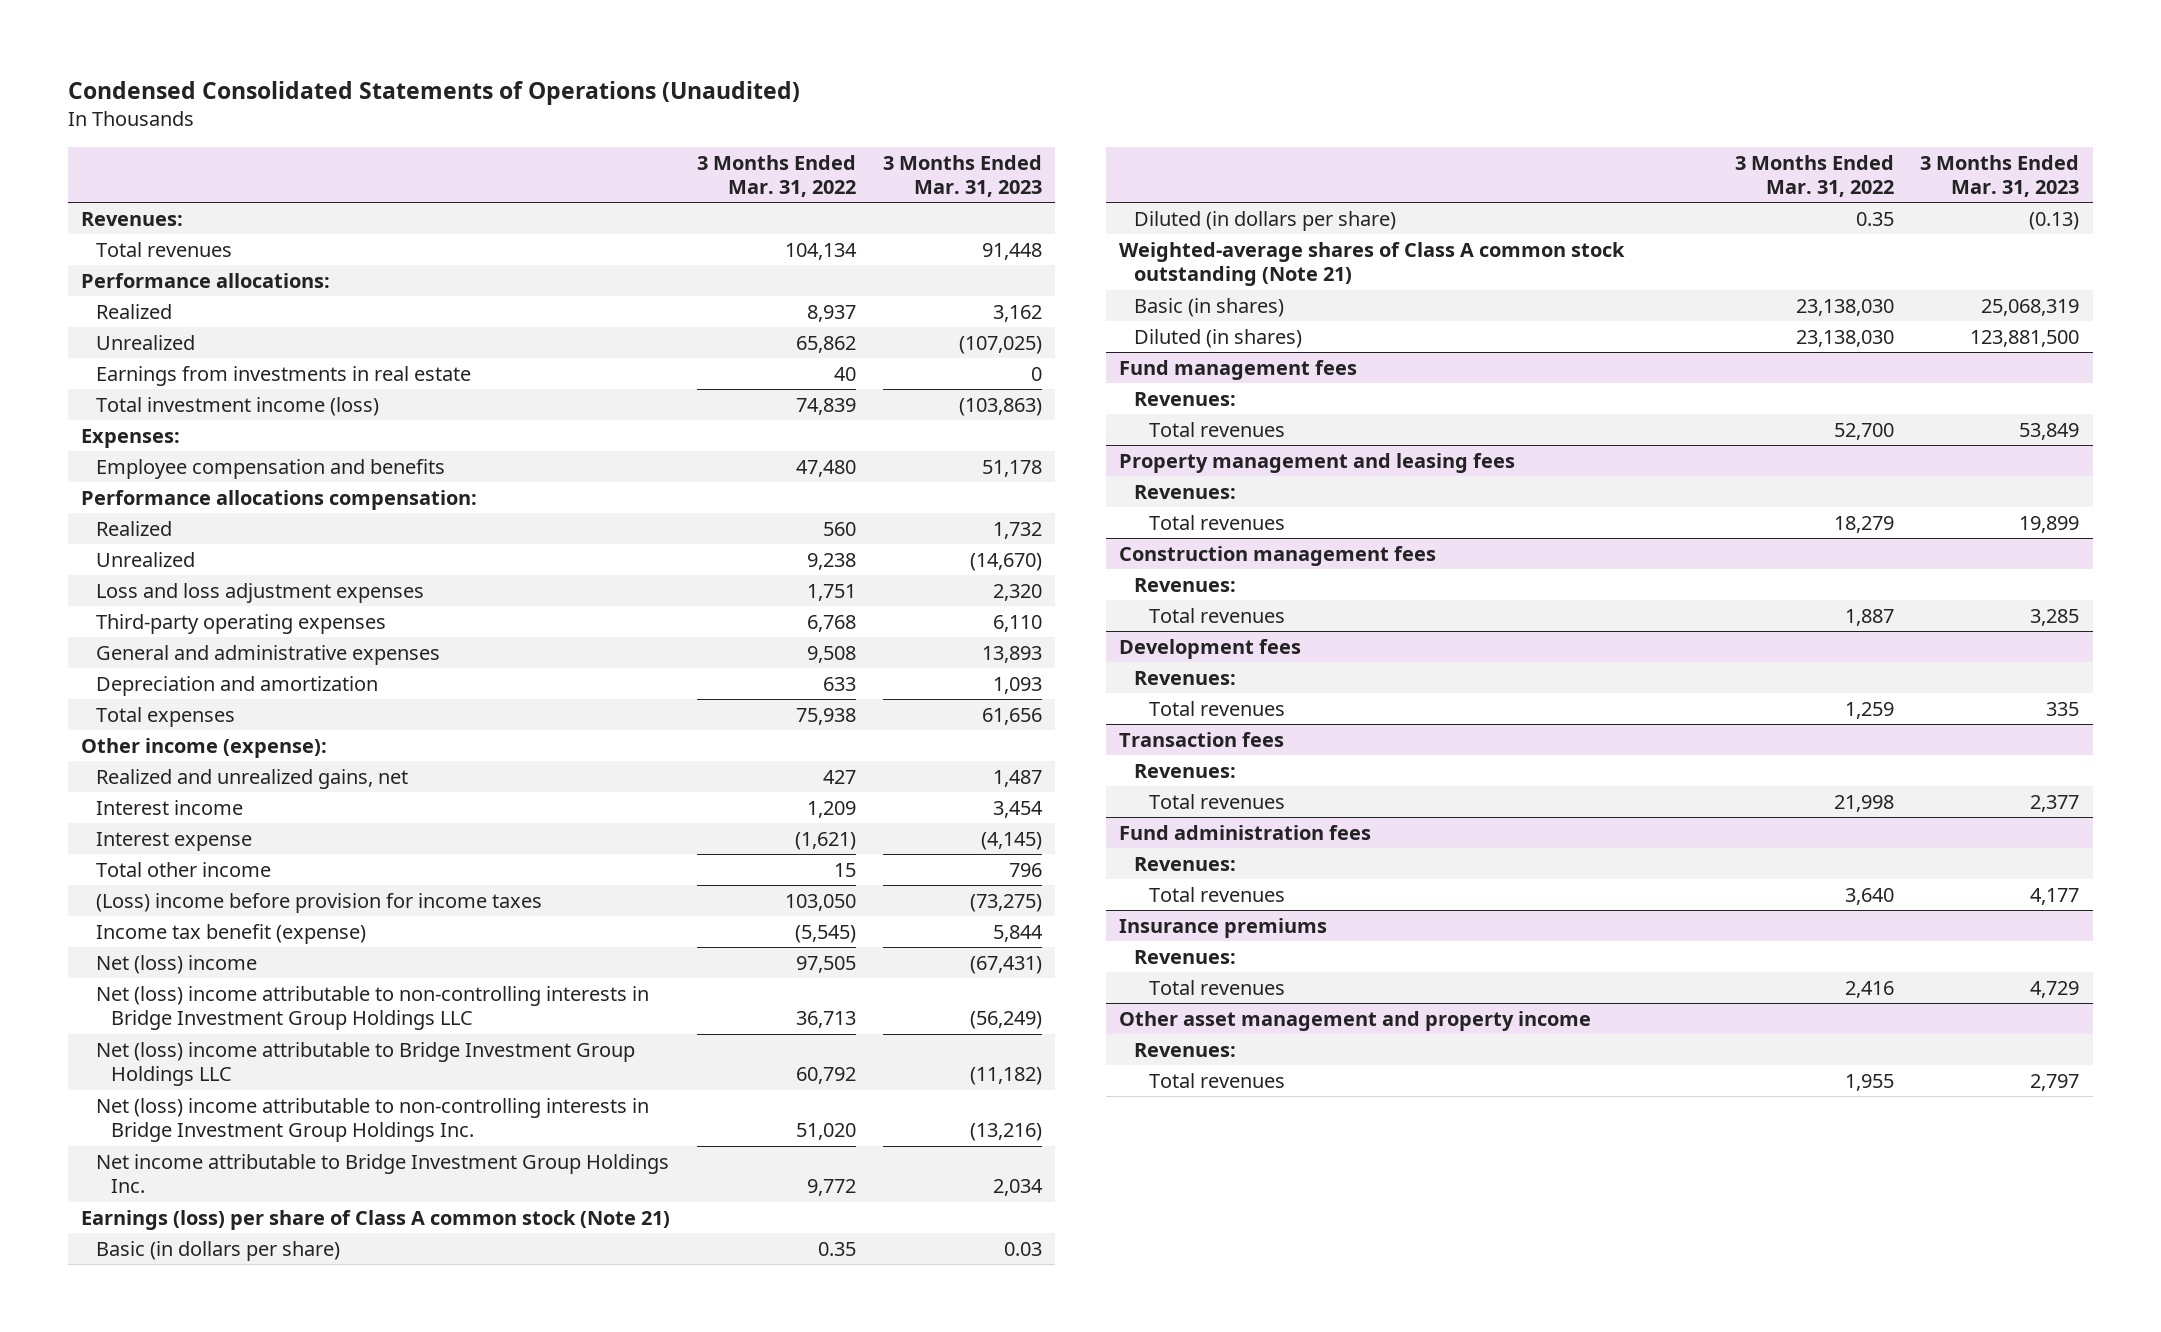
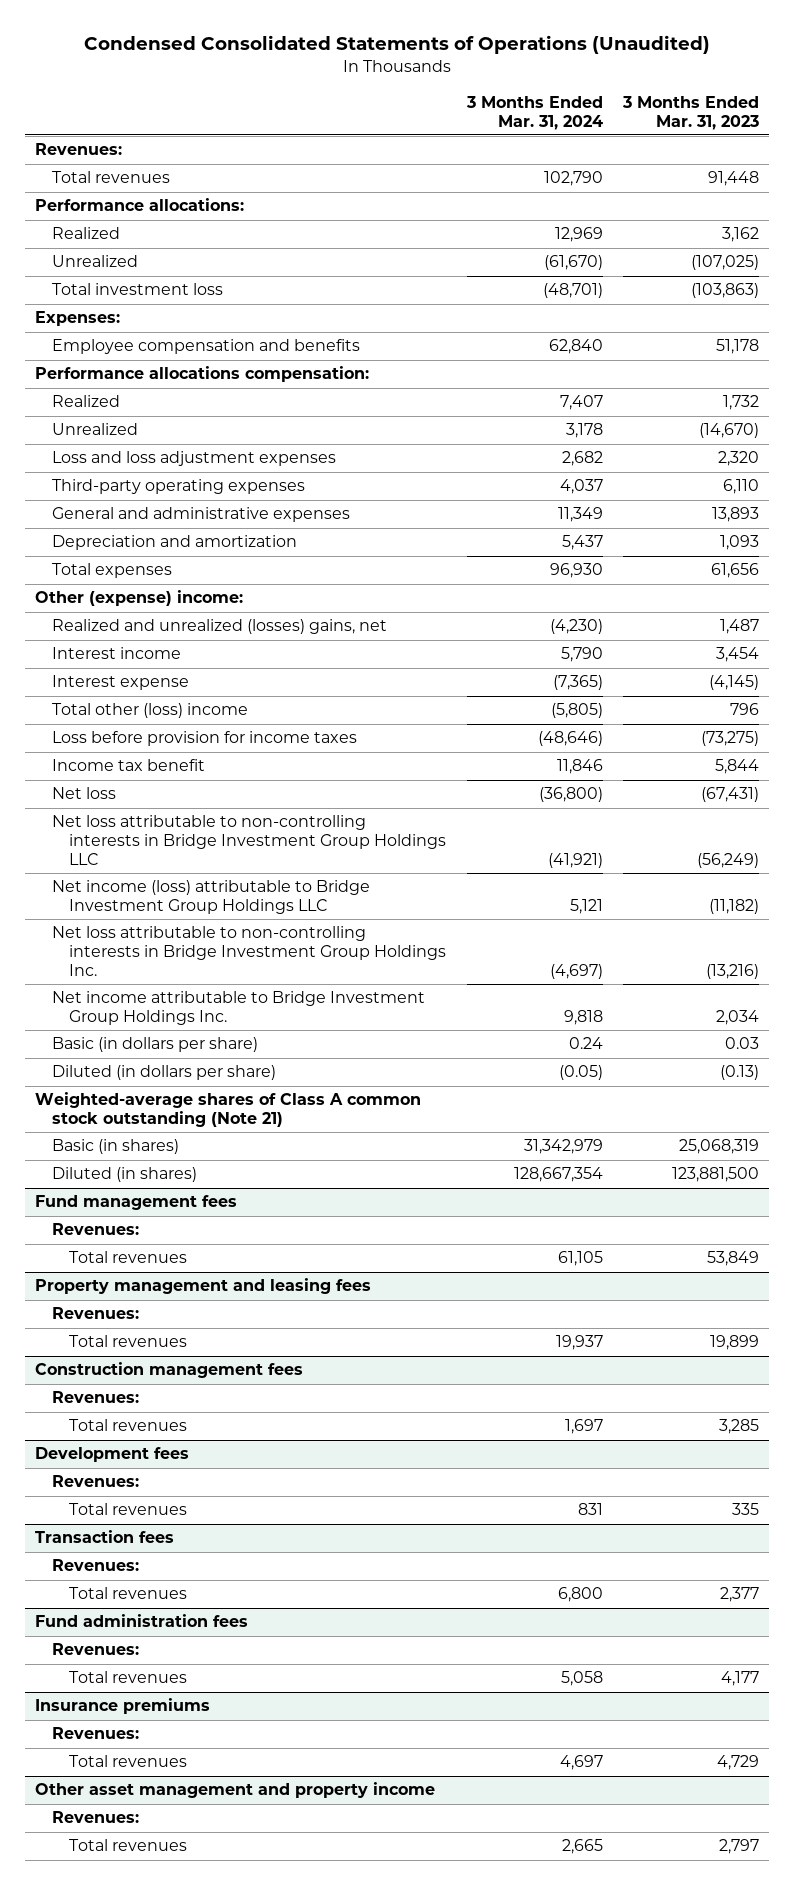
- | 3 Months Ended Mar. 31, 2022 | 3 Months Ended Mar. 31, 2023
+ | 3 Months Ended Mar. 31, 2024 | 3 Months Ended Mar. 31, 2023
- Earnings from investments in real estate | 40 | 0
- Total investment income (loss) | 74,839 | (103,863)
+ Total investment loss | (48,701) | (103,863)
- Other income (expense):
- Realized and unrealized gains, net | 427 | 1,487
+ Other (expense) income:
+ Realized and unrealized (losses) gains, net | (4,230) | 1,487
- Total other income | 15 | 796
- (Loss) income before provision for income taxes | 103,050 | (73,275)
- Income tax benefit (expense) | (5,545) | 5,844
- Net (loss) income | 97,505 | (67,431)
- Net (loss) income attributable to non-controlling interests in Bridge Investment Group Holdings LLC | 36,713 | (56,249)
- Net (loss) income attributable to Bridge Investment Group Holdings LLC | 60,792 | (11,182)
- Net (loss) income attributable to non-controlling interests in Bridge Investment Group Holdings Inc. | 51,020 | (13,216)
+ Total other (loss) income | (5,805) | 796
+ Loss before provision for income taxes | (48,646) | (73,275)
+ Income tax benefit | 11,846 | 5,844
+ Net loss | (36,800) | (67,431)
+ Net loss attributable to non-controlling interests in Bridge Investment Group Holdings LLC | (41,921) | (56,249)
+ Net income (loss) attributable to Bridge Investment Group Holdings LLC | 5,121 | (11,182)
+ Net loss attributable to non-controlling interests in Bridge Investment Group Holdings Inc. | (4,697) | (13,216)
- Earnings (loss) per share of Class A common stock (Note 21)

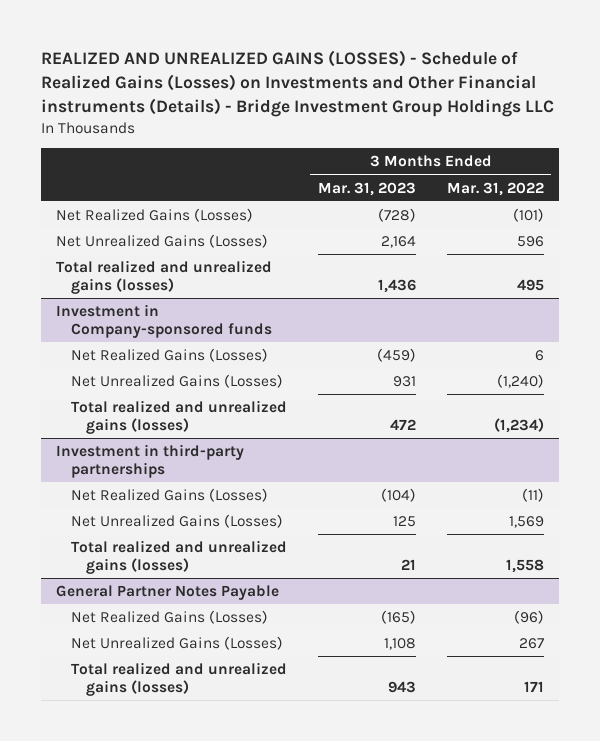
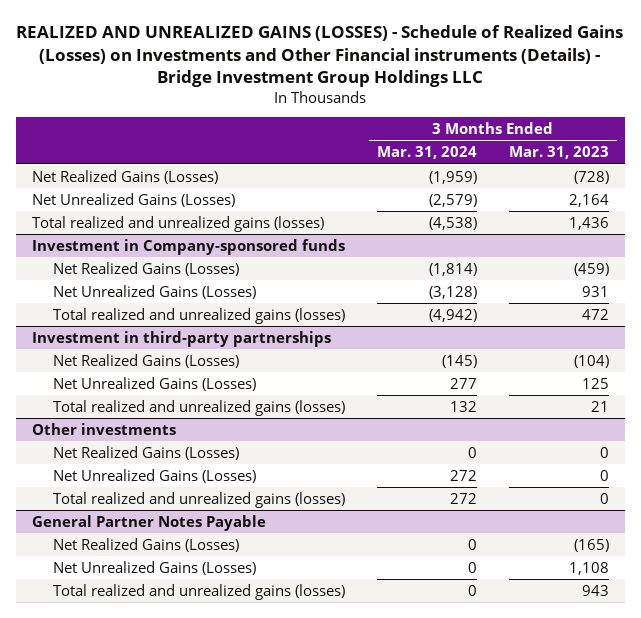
- | 3 Months Ended Mar. 31, 2023 | 3 Months Ended Mar. 31, 2022
+ | 3 Months Ended Mar. 31, 2024 | 3 Months Ended Mar. 31, 2023
+ Other investments
+ Net Realized Gains (Losses) | 0 | 0
+ Net Unrealized Gains (Losses) | 272 | 0
+ Total realized and unrealized gains (losses) | 272 | 0

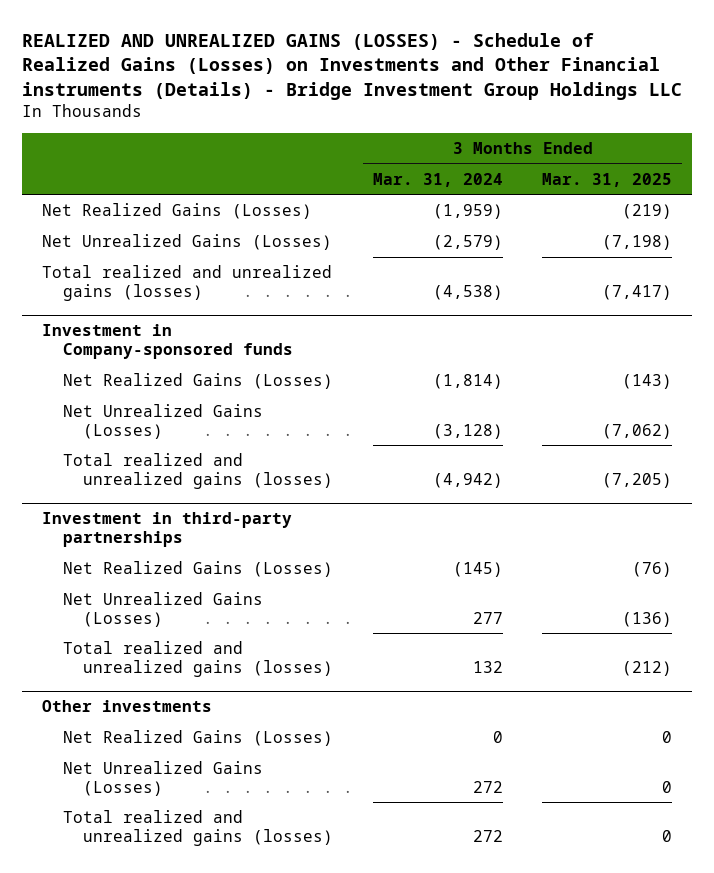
- | 3 Months Ended Mar. 31, 2024 | 3 Months Ended Mar. 31, 2023
+ | 3 Months Ended Mar. 31, 2024 | 3 Months Ended Mar. 31, 2025
- General Partner Notes Payable
- Net Realized Gains (Losses) | 0 | (165)
- Net Unrealized Gains (Losses) | 0 | 1,108
- Total realized and unrealized gains (losses) | 0 | 943

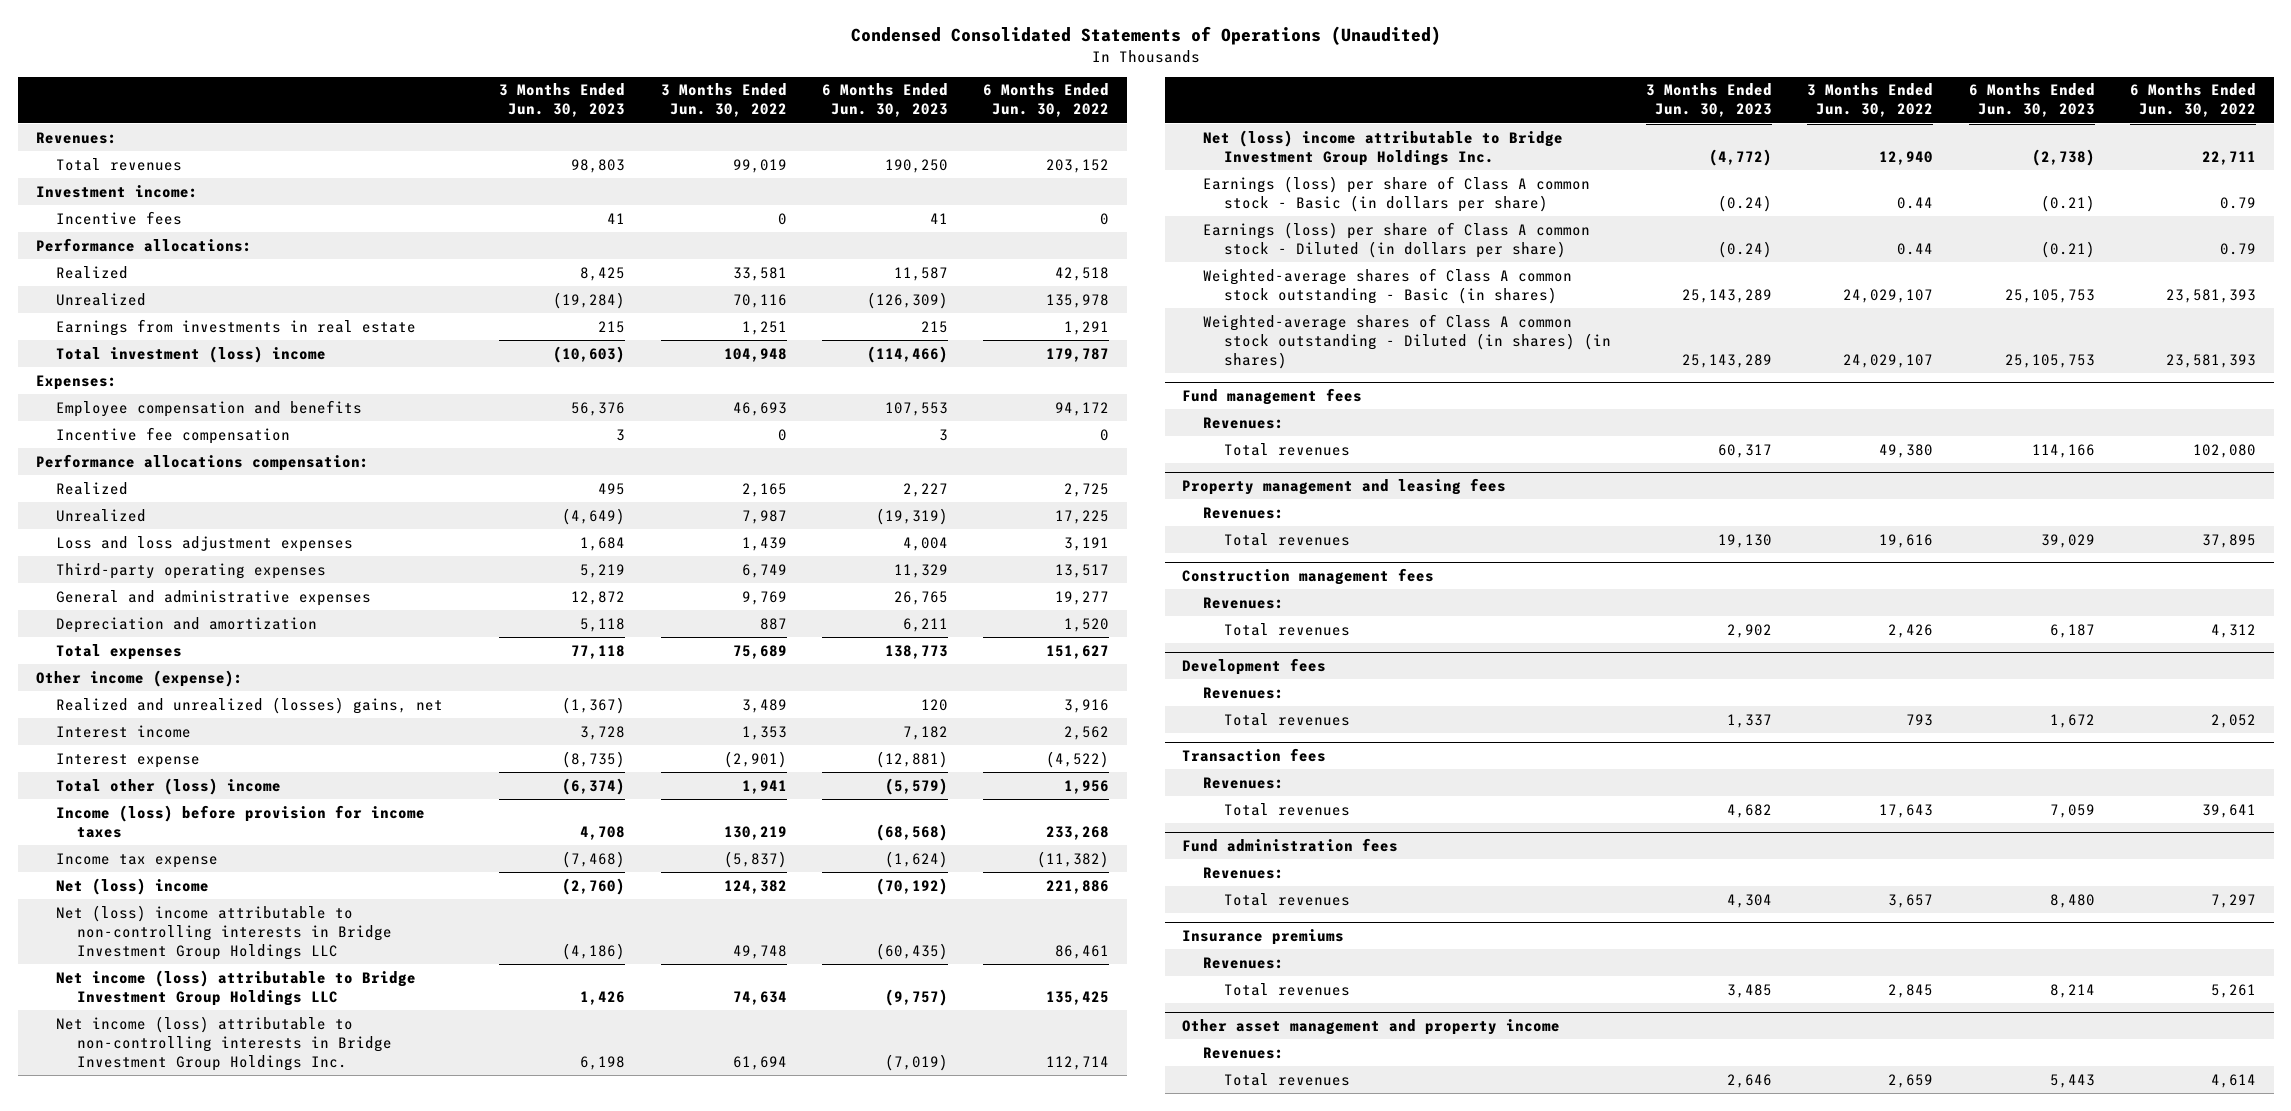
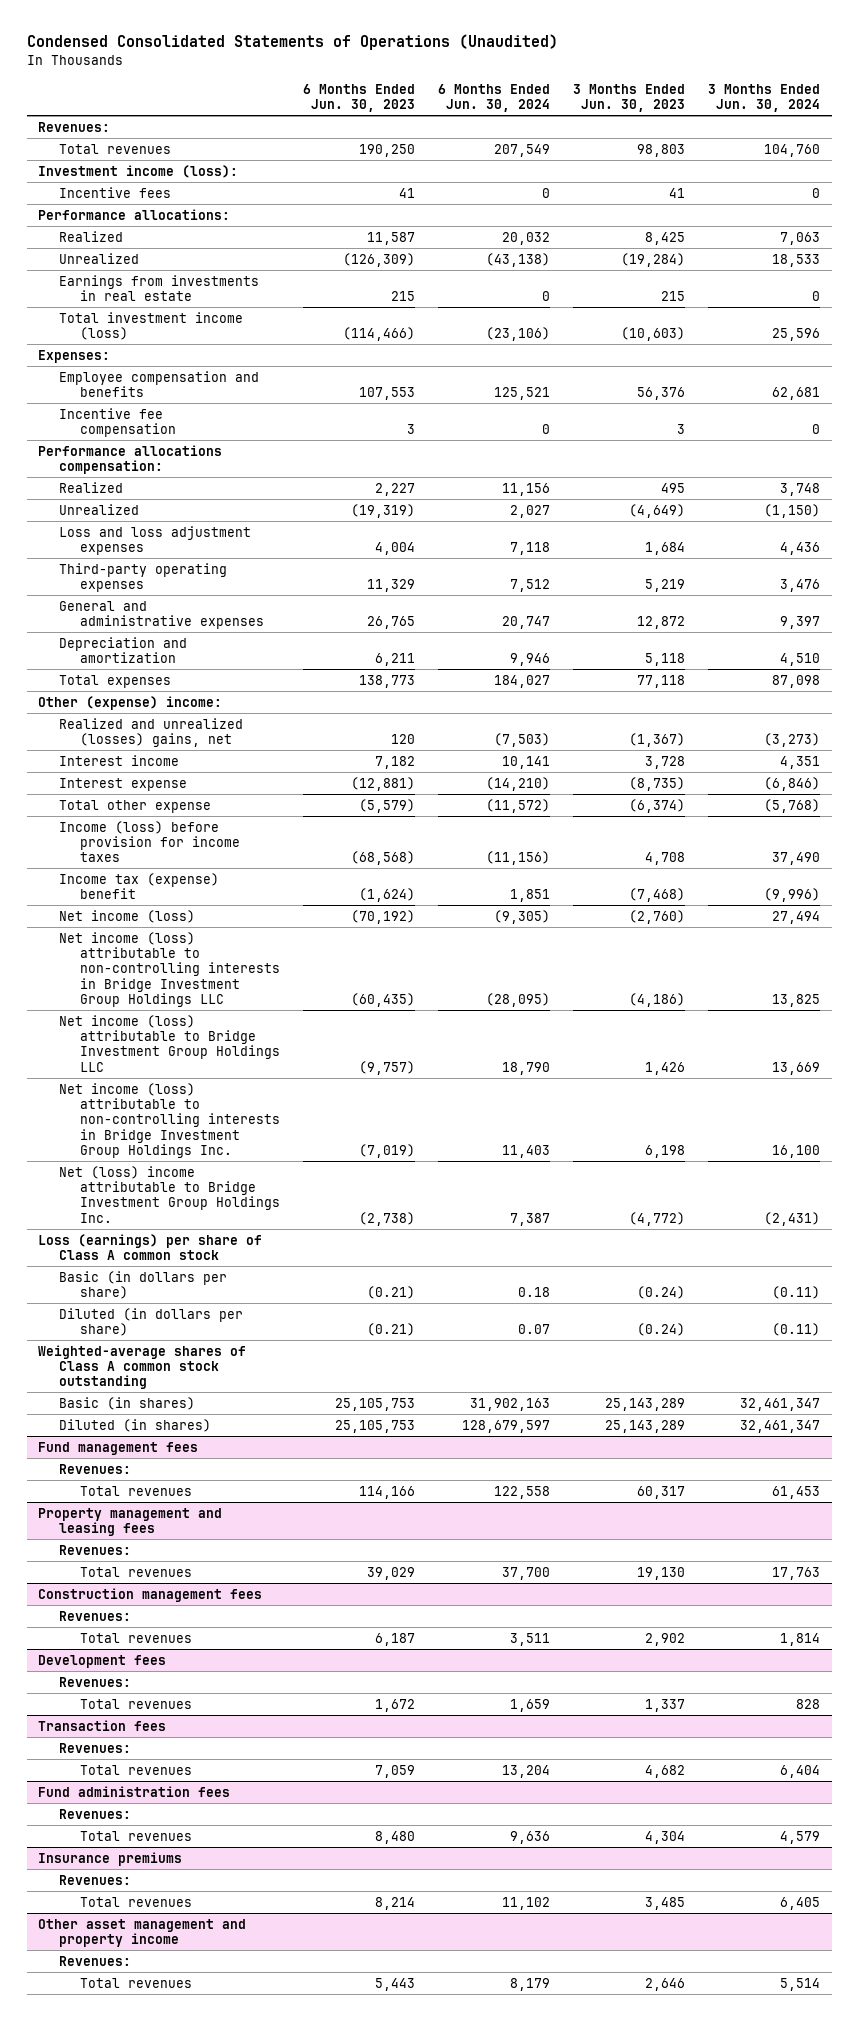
- | 3 Months Ended Jun. 30, 2023 | 3 Months Ended Jun. 30, 2022 | 6 Months Ended Jun. 30, 2023 | 6 Months Ended Jun. 30, 2022
+ | 6 Months Ended Jun. 30, 2023 | 6 Months Ended Jun. 30, 2024 | 3 Months Ended Jun. 30, 2023 | 3 Months Ended Jun. 30, 2024
- Investment income:
+ Investment income (loss):
- Total investment (loss) income | (10,603) | 104,948 | (114,466) | 179,787
+ Total investment income (loss) | (114,466) | (23,106) | (10,603) | 25,596
- Other income (expense):
+ Other (expense) income:
- Total other (loss) income | (6,374) | 1,941 | (5,579) | 1,956
+ Total other expense | (5,579) | (11,572) | (6,374) | (5,768)
- Income tax expense | (7,468) | (5,837) | (1,624) | (11,382)
- Net (loss) income | (2,760) | 124,382 | (70,192) | 221,886
- Net (loss) income attributable to non-controlling interests in Bridge Investment Group Holdings LLC | (4,186) | 49,748 | (60,435) | 86,461
+ Income tax (expense) benefit | (1,624) | 1,851 | (7,468) | (9,996)
+ Net income (loss) | (70,192) | (9,305) | (2,760) | 27,494
+ Net income (loss) attributable to non-controlling interests in Bridge Investment Group Holdings LLC | (60,435) | (28,095) | (4,186) | 13,825
- Earnings (loss) per share of Class A common stock - Basic (in dollars per share) | (0.24) | 0.44 | (0.21) | 0.79
- Earnings (loss) per share of Class A common stock - Diluted (in dollars per share) | (0.24) | 0.44 | (0.21) | 0.79
- Weighted-average shares of Class A common stock outstanding - Basic (in shares) | 25,143,289 | 24,029,107 | 25,105,753 | 23,581,393
- Weighted-average shares of Class A common stock outstanding - Diluted (in shares) (in shares) | 25,143,289 | 24,029,107 | 25,105,753 | 23,581,393
+ Loss (earnings) per share of Class A common stock
+ Basic (in dollars per share) | (0.21) | 0.18 | (0.24) | (0.11)
+ Diluted (in dollars per share) | (0.21) | 0.07 | (0.24) | (0.11)
+ Weighted-average shares of Class A common stock outstanding
+ Basic (in shares) | 25,105,753 | 31,902,163 | 25,143,289 | 32,461,347
+ Diluted (in shares) | 25,105,753 | 128,679,597 | 25,143,289 | 32,461,347

